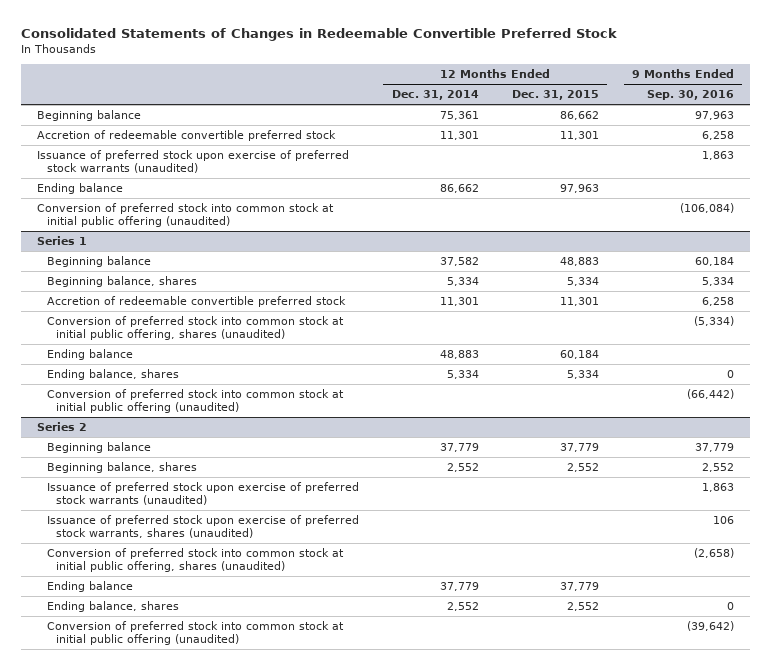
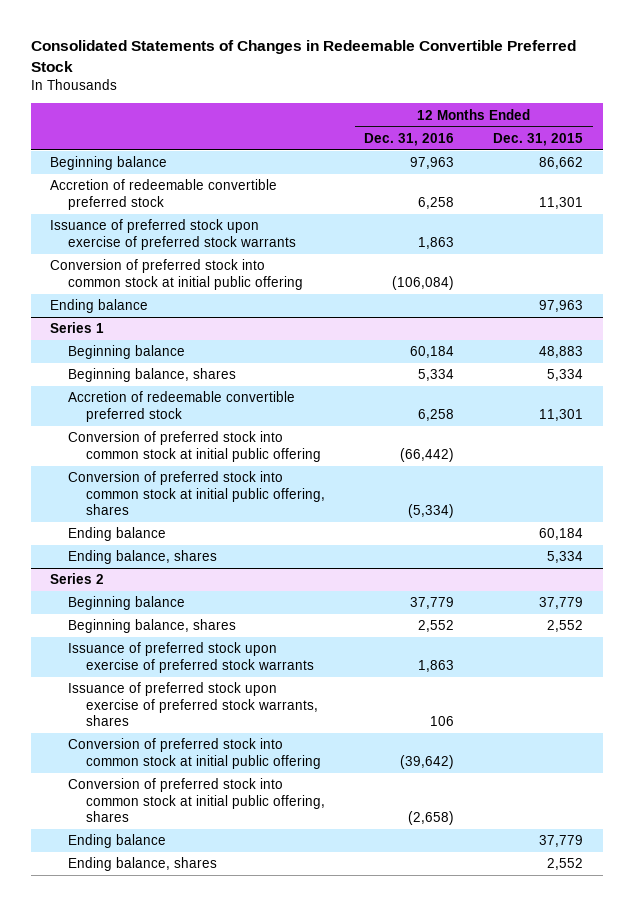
- | 12 Months Ended Dec. 31, 2014 | 12 Months Ended Dec. 31, 2015 | 9 Months Ended Sep. 30, 2016
+ | 12 Months Ended Dec. 31, 2016 | 12 Months Ended Dec. 31, 2015
- Issuance of preferred stock upon exercise of preferred stock warrants (unaudited) | | | 1,863
+ Issuance of preferred stock upon exercise of preferred stock warrants | 1,863 |
+ Conversion of preferred stock into common stock at initial public offering | (106,084) |
- Conversion of preferred stock into common stock at initial public offering (unaudited) | | | (106,084)
@ Series 1
- Conversion of preferred stock into common stock at initial public offering, shares (unaudited) | | | (5,334)
+ Conversion of preferred stock into common stock at initial public offering | (66,442) |
+ Conversion of preferred stock into common stock at initial public offering, shares | (5,334) |
- Conversion of preferred stock into common stock at initial public offering (unaudited) | | | (66,442)
@ Series 2
- Issuance of preferred stock upon exercise of preferred stock warrants (unaudited) | | | 1,863
- Issuance of preferred stock upon exercise of preferred stock warrants, shares (unaudited) | | | 106
- Conversion of preferred stock into common stock at initial public offering, shares (unaudited) | | | (2,658)
+ Issuance of preferred stock upon exercise of preferred stock warrants | 1,863 |
+ Issuance of preferred stock upon exercise of preferred stock warrants, shares | 106 |
+ Conversion of preferred stock into common stock at initial public offering | (39,642) |
+ Conversion of preferred stock into common stock at initial public offering, shares | (2,658) |
- Conversion of preferred stock into common stock at initial public offering (unaudited) | | | (39,642)

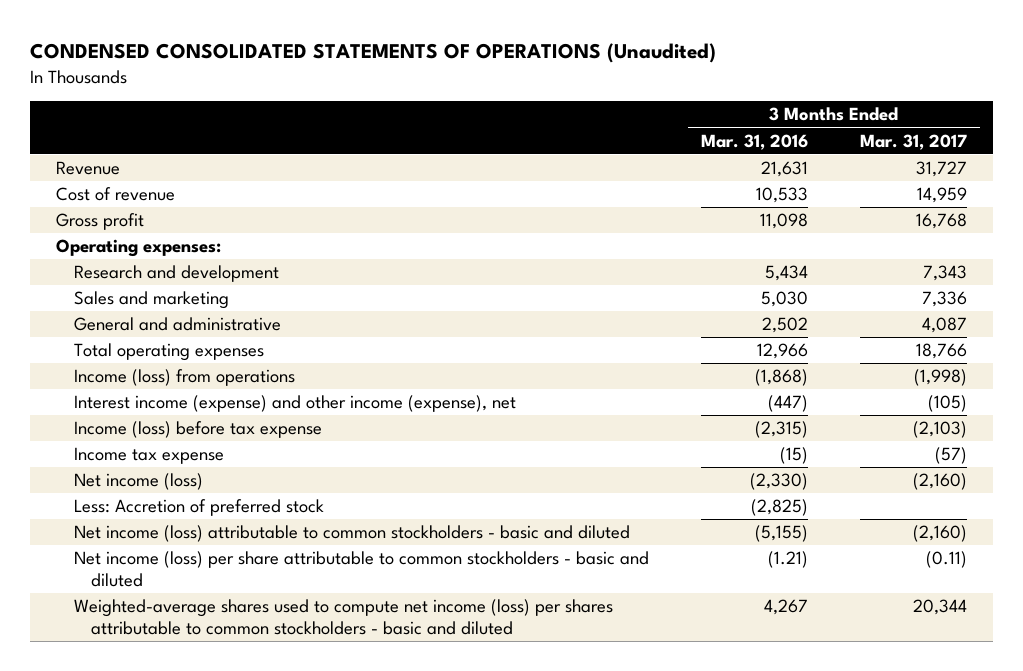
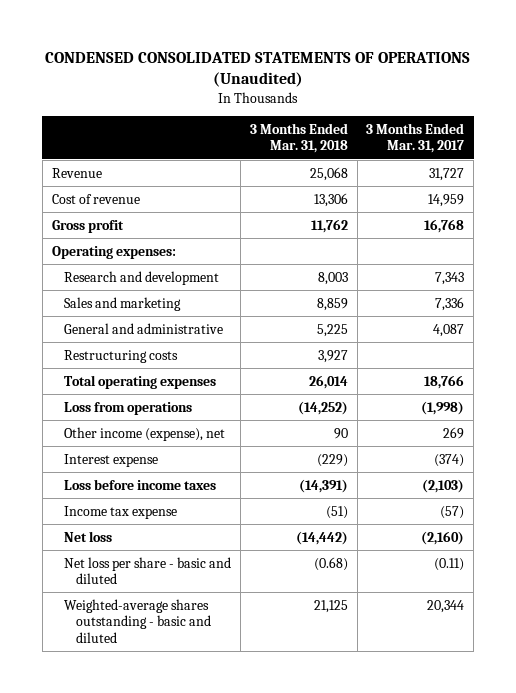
- | 3 Months Ended Mar. 31, 2016 | 3 Months Ended Mar. 31, 2017
+ | 3 Months Ended Mar. 31, 2018 | 3 Months Ended Mar. 31, 2017
+ Restructuring costs | 3,927 |
- Income (loss) from operations | (1,868) | (1,998)
- Interest income (expense) and other income (expense), net | (447) | (105)
- Income (loss) before tax expense | (2,315) | (2,103)
+ Loss from operations | (14,252) | (1,998)
+ Other income (expense), net | 90 | 269
+ Interest expense | (229) | (374)
+ Loss before income taxes | (14,391) | (2,103)
- Net income (loss) | (2,330) | (2,160)
- Less: Accretion of preferred stock | (2,825) |
- Net income (loss) attributable to common stockholders - basic and diluted | (5,155) | (2,160)
- Net income (loss) per share attributable to common stockholders - basic and diluted | (1.21) | (0.11)
- Weighted-average shares used to compute net income (loss) per shares attributable to common stockholders - basic and diluted | 4,267 | 20,344
+ Net loss | (14,442) | (2,160)
+ Net loss per share - basic and diluted | (0.68) | (0.11)
+ Weighted-average shares outstanding - basic and diluted | 21,125 | 20,344

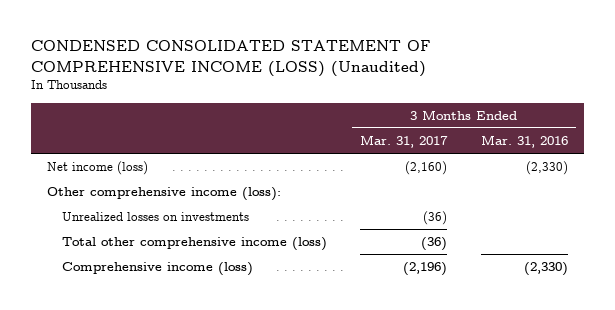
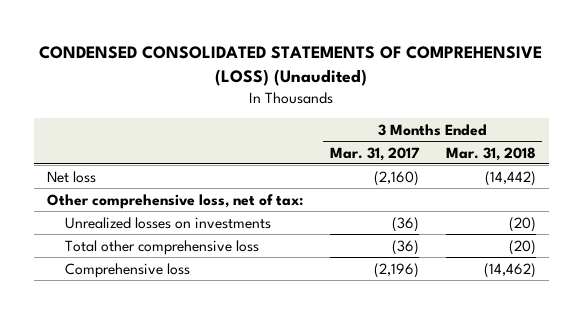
- CONDENSED CONSOLIDATED STATEMENT OF COMPREHENSIVE INCOME (LOSS) (Unaudited)
+ CONDENSED CONSOLIDATED STATEMENTS OF COMPREHENSIVE (LOSS) (Unaudited)
- | 3 Months Ended Mar. 31, 2017 | 3 Months Ended Mar. 31, 2016
+ | 3 Months Ended Mar. 31, 2017 | 3 Months Ended Mar. 31, 2018
- Net income (loss) | (2,160) | (2,330)
- Other comprehensive income (loss):
+ Net loss | (2,160) | (14,442)
+ Other comprehensive loss, net of tax:
- Total other comprehensive income (loss) | (36) |
- Comprehensive income (loss) | (2,196) | (2,330)
+ Total other comprehensive loss | (36) | (20)
+ Comprehensive loss | (2,196) | (14,462)

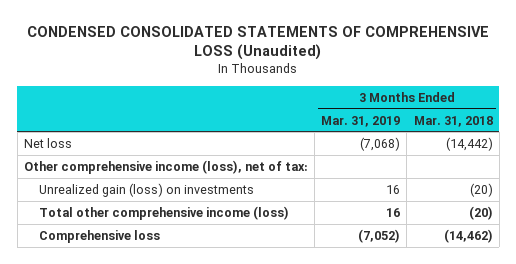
- CONDENSED CONSOLIDATED STATEMENTS OF COMPREHENSIVE (LOSS) (Unaudited)
+ CONDENSED CONSOLIDATED STATEMENTS OF COMPREHENSIVE LOSS (Unaudited)
- | 3 Months Ended Mar. 31, 2017 | 3 Months Ended Mar. 31, 2018
+ | 3 Months Ended Mar. 31, 2019 | 3 Months Ended Mar. 31, 2018
- Other comprehensive loss, net of tax:
- Unrealized losses on investments | (36) | (20)
- Total other comprehensive loss | (36) | (20)
+ Other comprehensive income (loss), net of tax:
+ Unrealized gain (loss) on investments | 16 | (20)
+ Total other comprehensive income (loss) | 16 | (20)

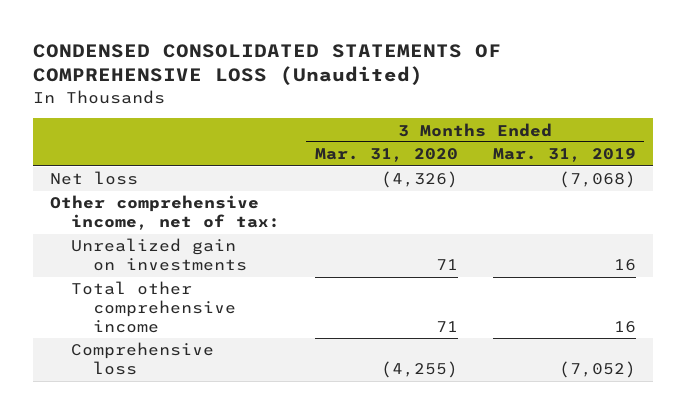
- | 3 Months Ended Mar. 31, 2019 | 3 Months Ended Mar. 31, 2018
+ | 3 Months Ended Mar. 31, 2020 | 3 Months Ended Mar. 31, 2019
- Other comprehensive income (loss), net of tax:
- Unrealized gain (loss) on investments | 16 | (20)
- Total other comprehensive income (loss) | 16 | (20)
+ Other comprehensive income, net of tax:
+ Unrealized gain on investments | 71 | 16
+ Total other comprehensive income | 71 | 16

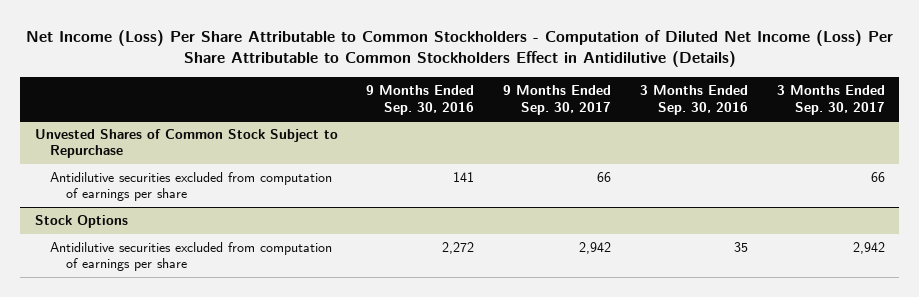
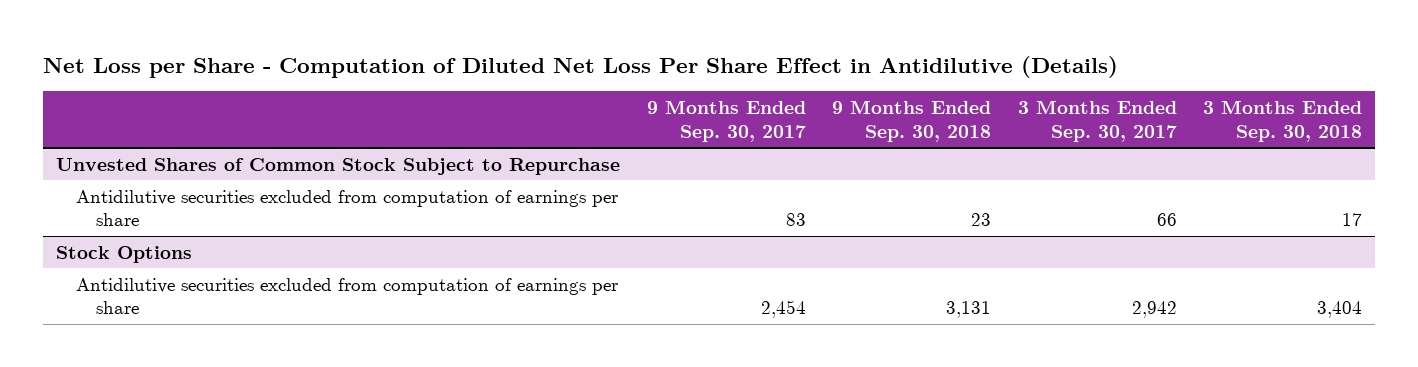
- Net Income (Loss) Per Share Attributable to Common Stockholders - Computation of Diluted Net Income (Loss) Per Share Attributable to Common Stockholders Effect in Antidilutive (Details)
+ Net Loss per Share - Computation of Diluted Net Loss Per Share Effect in Antidilutive (Details)
- | 9 Months Ended Sep. 30, 2016 | 9 Months Ended Sep. 30, 2017 | 3 Months Ended Sep. 30, 2016 | 3 Months Ended Sep. 30, 2017
+ | 9 Months Ended Sep. 30, 2017 | 9 Months Ended Sep. 30, 2018 | 3 Months Ended Sep. 30, 2017 | 3 Months Ended Sep. 30, 2018
@ Unvested Shares of Common Stock Subject to Repurchase
- Antidilutive securities excluded from computation of earnings per share | 141 | 66 | | 66
+ Antidilutive securities excluded from computation of earnings per share | 83 | 23 | 66 | 17
@ Stock Options
- Antidilutive securities excluded from computation of earnings per share | 2,272 | 2,942 | 35 | 2,942
+ Antidilutive securities excluded from computation of earnings per share | 2,454 | 3,131 | 2,942 | 3,404

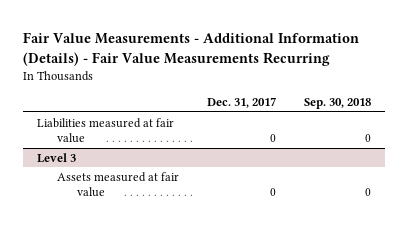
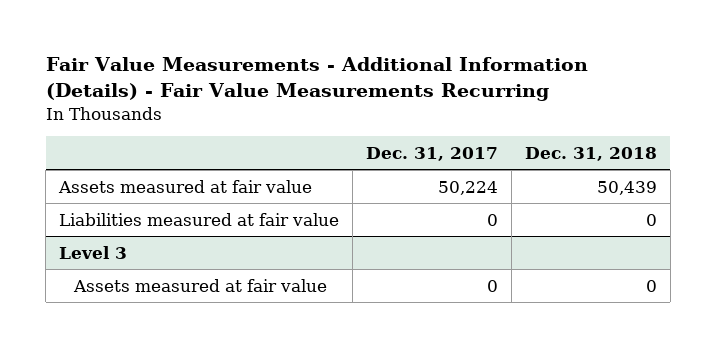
- | Dec. 31, 2017 | Sep. 30, 2018
+ | Dec. 31, 2017 | Dec. 31, 2018
+ Assets measured at fair value | 50,224 | 50,439

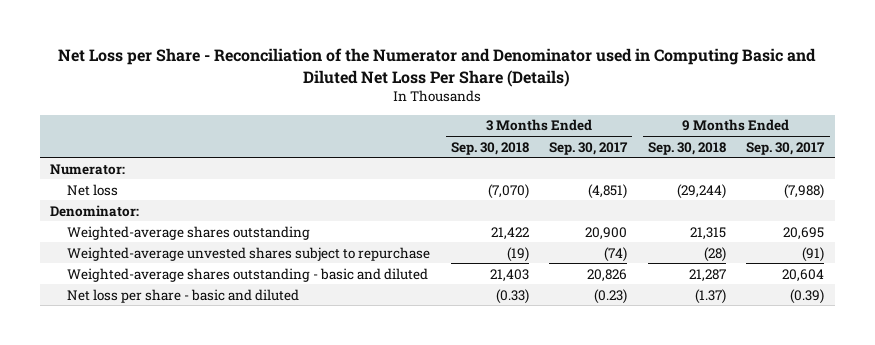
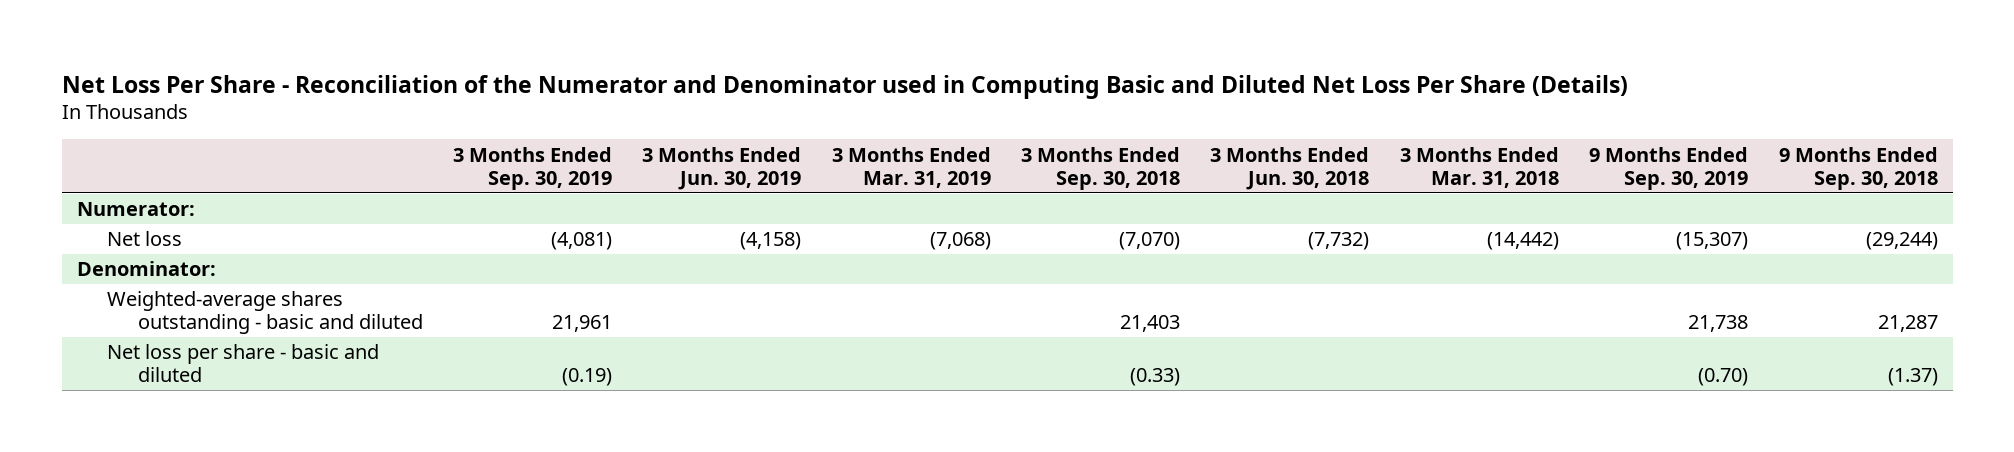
- Net Loss per Share - Reconciliation of the Numerator and Denominator used in Computing Basic and Diluted Net Loss Per Share (Details)
+ Net Loss Per Share - Reconciliation of the Numerator and Denominator used in Computing Basic and Diluted Net Loss Per Share (Details)
- | 3 Months Ended Sep. 30, 2018 | 3 Months Ended Sep. 30, 2017 | 9 Months Ended Sep. 30, 2018 | 9 Months Ended Sep. 30, 2017
+ | 3 Months Ended Sep. 30, 2019 | 3 Months Ended Jun. 30, 2019 | 3 Months Ended Mar. 31, 2019 | 3 Months Ended Sep. 30, 2018 | 3 Months Ended Jun. 30, 2018 | 3 Months Ended Mar. 31, 2018 | 9 Months Ended Sep. 30, 2019 | 9 Months Ended Sep. 30, 2018
- Weighted-average shares outstanding | 21,422 | 20,900 | 21,315 | 20,695
- Weighted-average unvested shares subject to repurchase | (19) | (74) | (28) | (91)

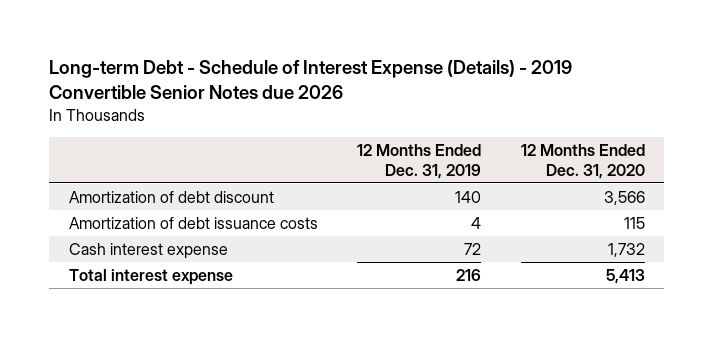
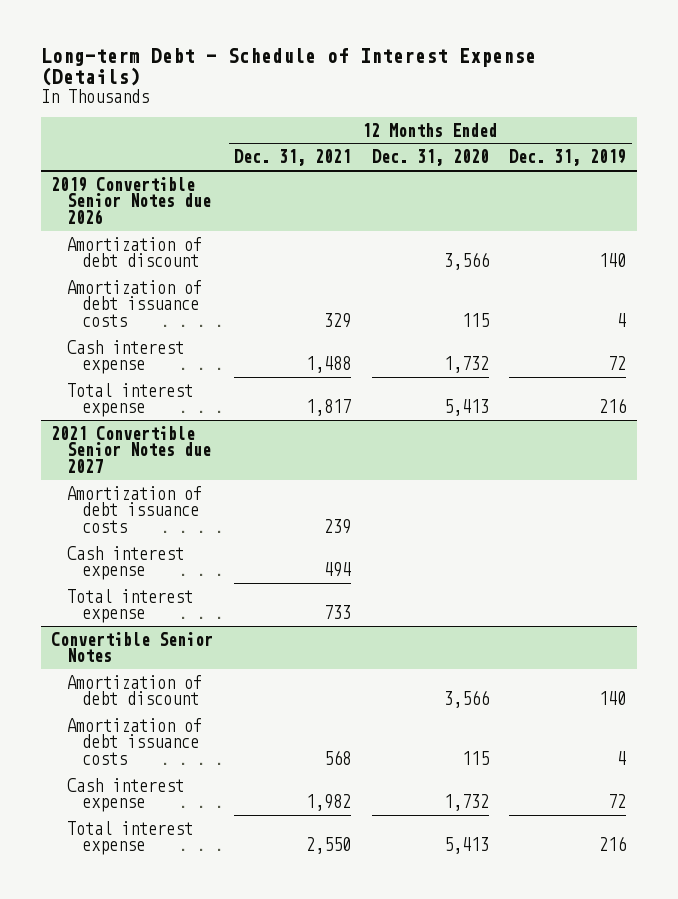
- Long-term Debt - Schedule of Interest Expense (Details) - 2019 Convertible Senior Notes due 2026
+ Long-term Debt - Schedule of Interest Expense (Details)
- | 12 Months Ended Dec. 31, 2019 | 12 Months Ended Dec. 31, 2020
+ | 12 Months Ended Dec. 31, 2021 | 12 Months Ended Dec. 31, 2020 | 12 Months Ended Dec. 31, 2019
+ 2019 Convertible Senior Notes due 2026
+ 2021 Convertible Senior Notes due 2027
+ Amortization of debt issuance costs | 239 | |
+ Cash interest expense | 494 | |
+ Total interest expense | 733 | |
+ Convertible Senior Notes
+ Amortization of debt discount | | 3,566 | 140
+ Amortization of debt issuance costs | 568 | 115 | 4
+ Cash interest expense | 1,982 | 1,732 | 72
+ Total interest expense | 2,550 | 5,413 | 216

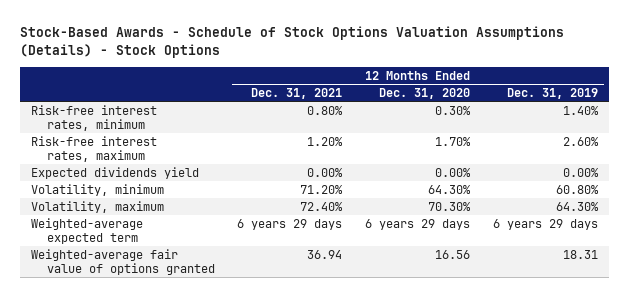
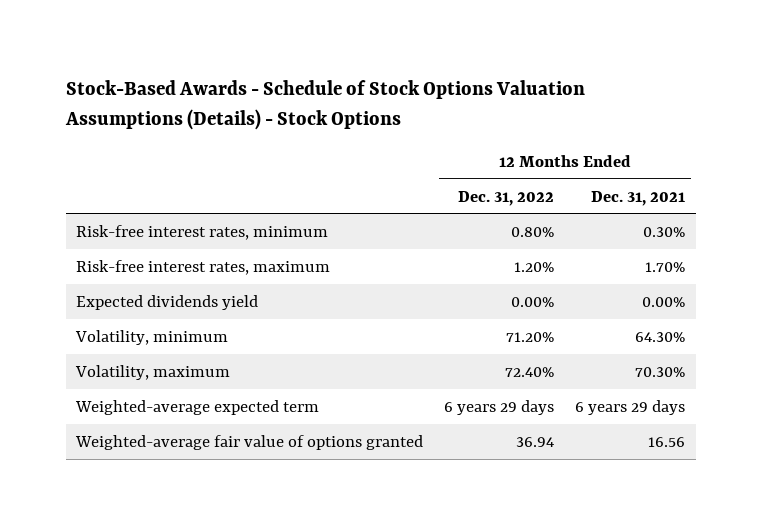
- | 12 Months Ended Dec. 31, 2021 | 12 Months Ended Dec. 31, 2020 | 12 Months Ended Dec. 31, 2019
+ | 12 Months Ended Dec. 31, 2022 | 12 Months Ended Dec. 31, 2021
- Risk-free interest rates, minimum | 0.80% | 0.30% | 1.40%
- Risk-free interest rates, maximum | 1.20% | 1.70% | 2.60%
+ Risk-free interest rates, minimum | 0.80% | 0.30%
+ Risk-free interest rates, maximum | 1.20% | 1.70%
- Volatility, minimum | 71.20% | 64.30% | 60.80%
- Volatility, maximum | 72.40% | 70.30% | 64.30%
+ Volatility, minimum | 71.20% | 64.30%
+ Volatility, maximum | 72.40% | 70.30%
- Weighted-average fair value of options granted | 36.94 | 16.56 | 18.31
+ Weighted-average fair value of options granted | 36.94 | 16.56

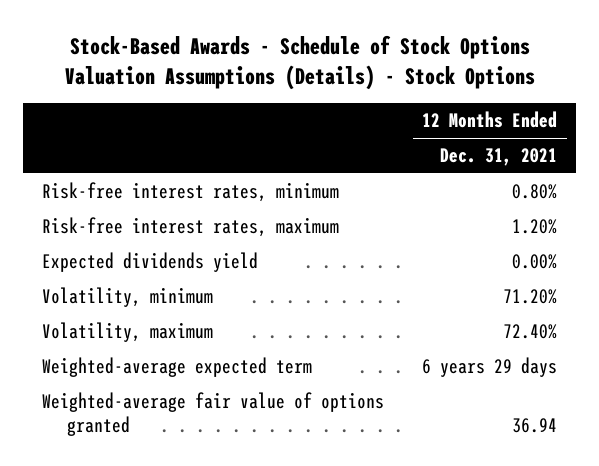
- | 12 Months Ended Dec. 31, 2022 | 12 Months Ended Dec. 31, 2021
+ | 12 Months Ended Dec. 31, 2021
- Risk-free interest rates, minimum | 0.80% | 0.30%
- Risk-free interest rates, maximum | 1.20% | 1.70%
+ Risk-free interest rates, minimum | 0.80%
+ Risk-free interest rates, maximum | 1.20%
- Volatility, minimum | 71.20% | 64.30%
- Volatility, maximum | 72.40% | 70.30%
+ Volatility, minimum | 71.20%
+ Volatility, maximum | 72.40%
- Weighted-average fair value of options granted | 36.94 | 16.56
+ Weighted-average fair value of options granted | 36.94

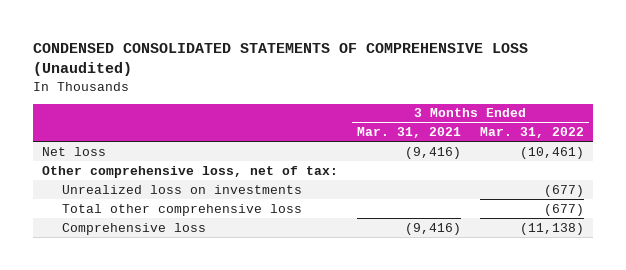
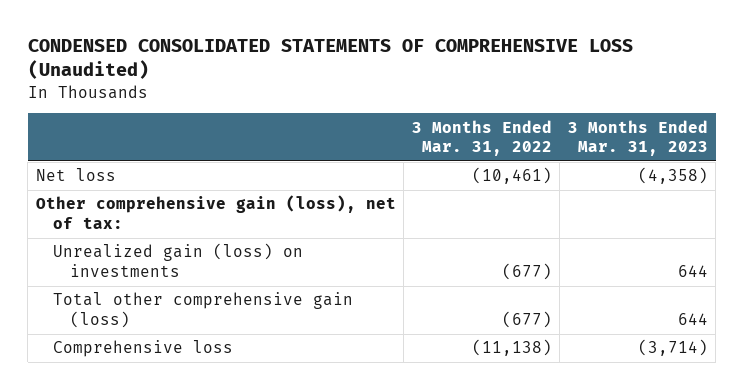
- | 3 Months Ended Mar. 31, 2021 | 3 Months Ended Mar. 31, 2022
+ | 3 Months Ended Mar. 31, 2022 | 3 Months Ended Mar. 31, 2023
- Other comprehensive loss, net of tax:
- Unrealized loss on investments | | (677)
- Total other comprehensive loss | | (677)
+ Other comprehensive gain (loss), net of tax:
+ Unrealized gain (loss) on investments | (677) | 644
+ Total other comprehensive gain (loss) | (677) | 644

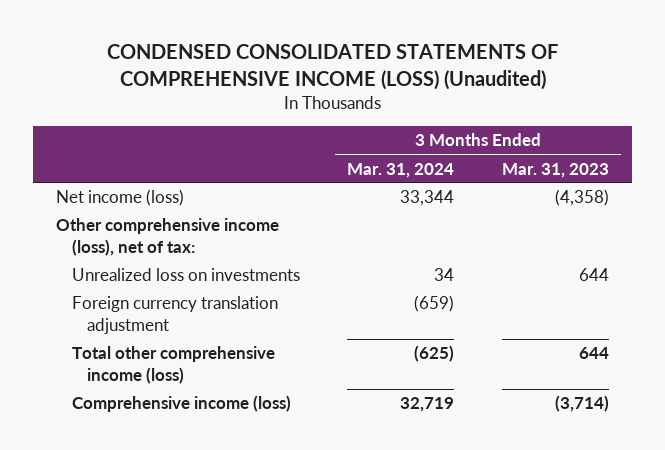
- CONDENSED CONSOLIDATED STATEMENTS OF COMPREHENSIVE LOSS (Unaudited)
+ CONDENSED CONSOLIDATED STATEMENTS OF COMPREHENSIVE INCOME (LOSS) (Unaudited)
- | 3 Months Ended Mar. 31, 2022 | 3 Months Ended Mar. 31, 2023
+ | 3 Months Ended Mar. 31, 2024 | 3 Months Ended Mar. 31, 2023
- Net loss | (10,461) | (4,358)
- Other comprehensive gain (loss), net of tax:
- Unrealized gain (loss) on investments | (677) | 644
- Total other comprehensive gain (loss) | (677) | 644
- Comprehensive loss | (11,138) | (3,714)
+ Net income (loss) | 33,344 | (4,358)
+ Other comprehensive income (loss), net of tax:
+ Unrealized loss on investments | 34 | 644
+ Foreign currency translation adjustment | (659) |
+ Total other comprehensive income (loss) | (625) | 644
+ Comprehensive income (loss) | 32,719 | (3,714)

